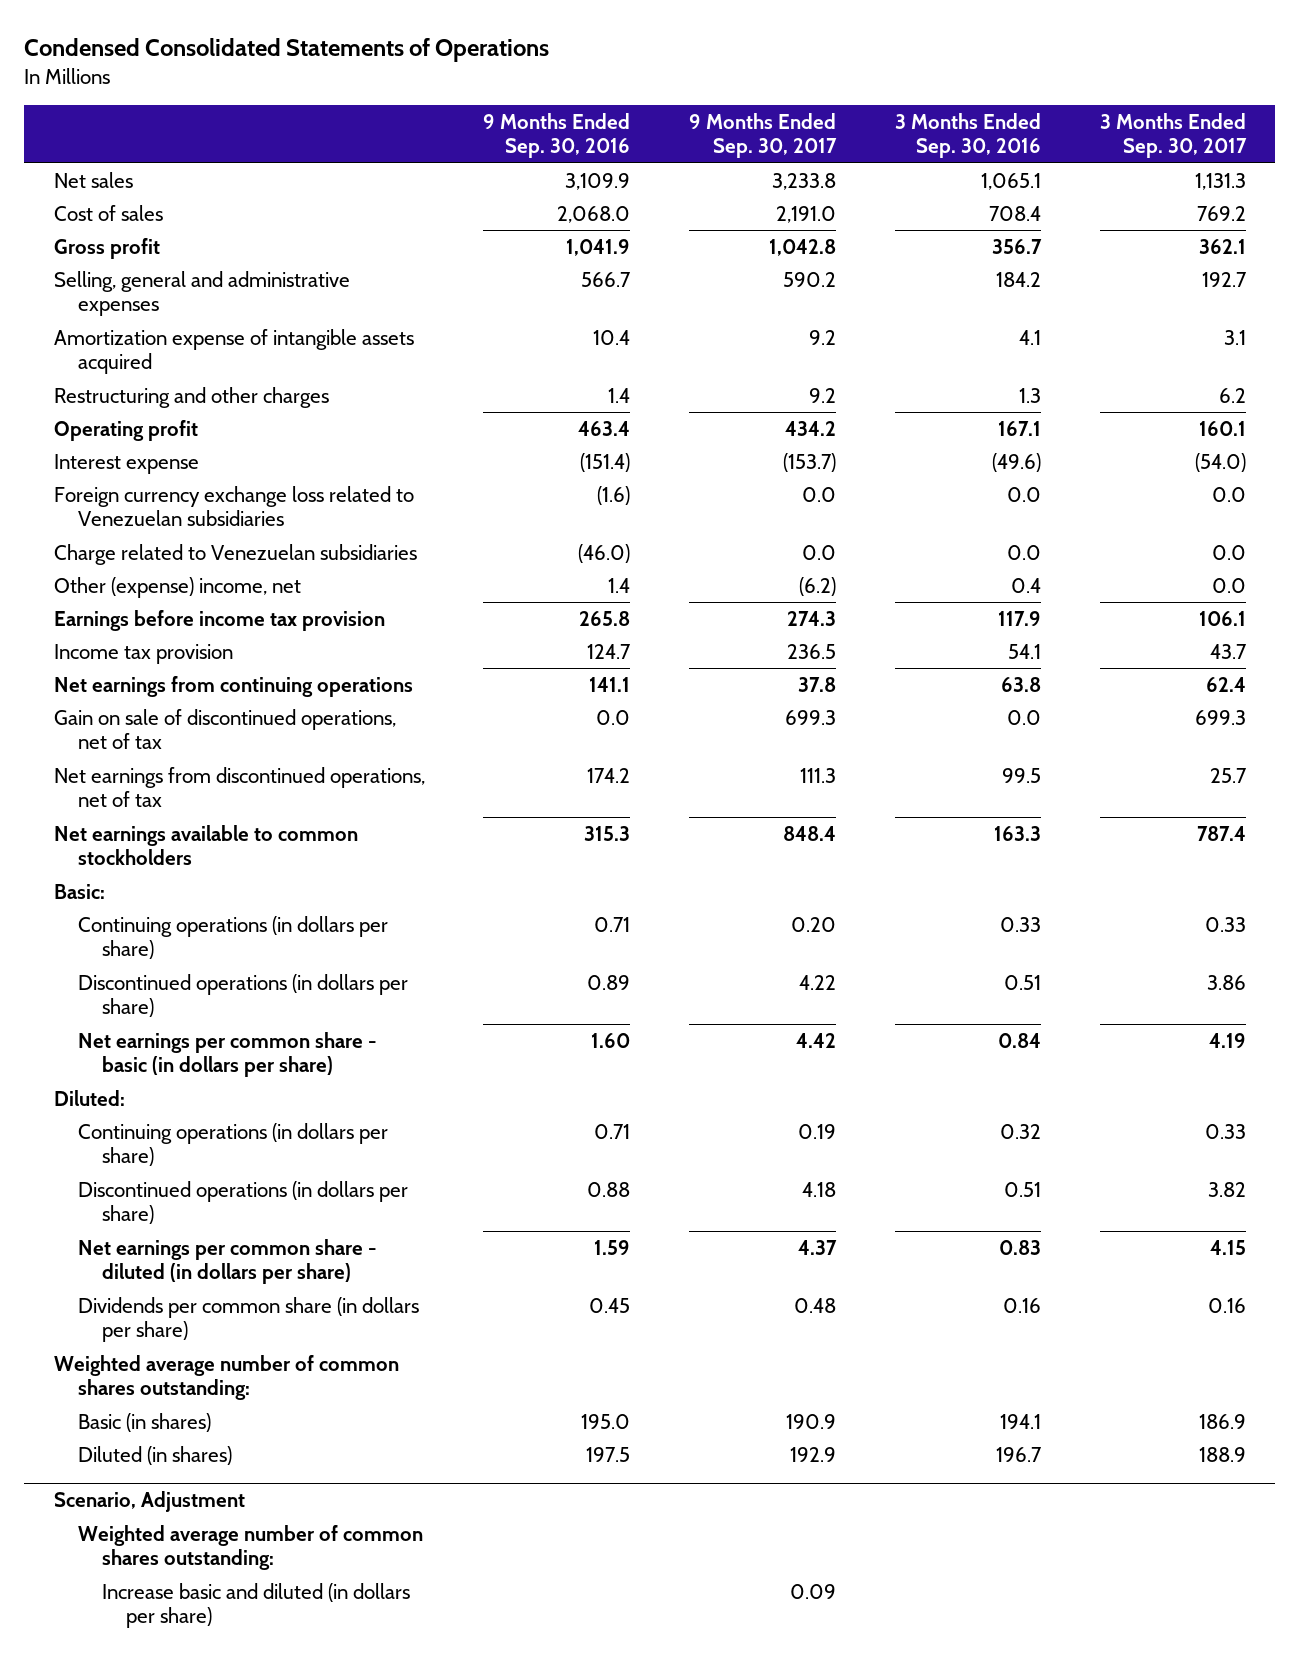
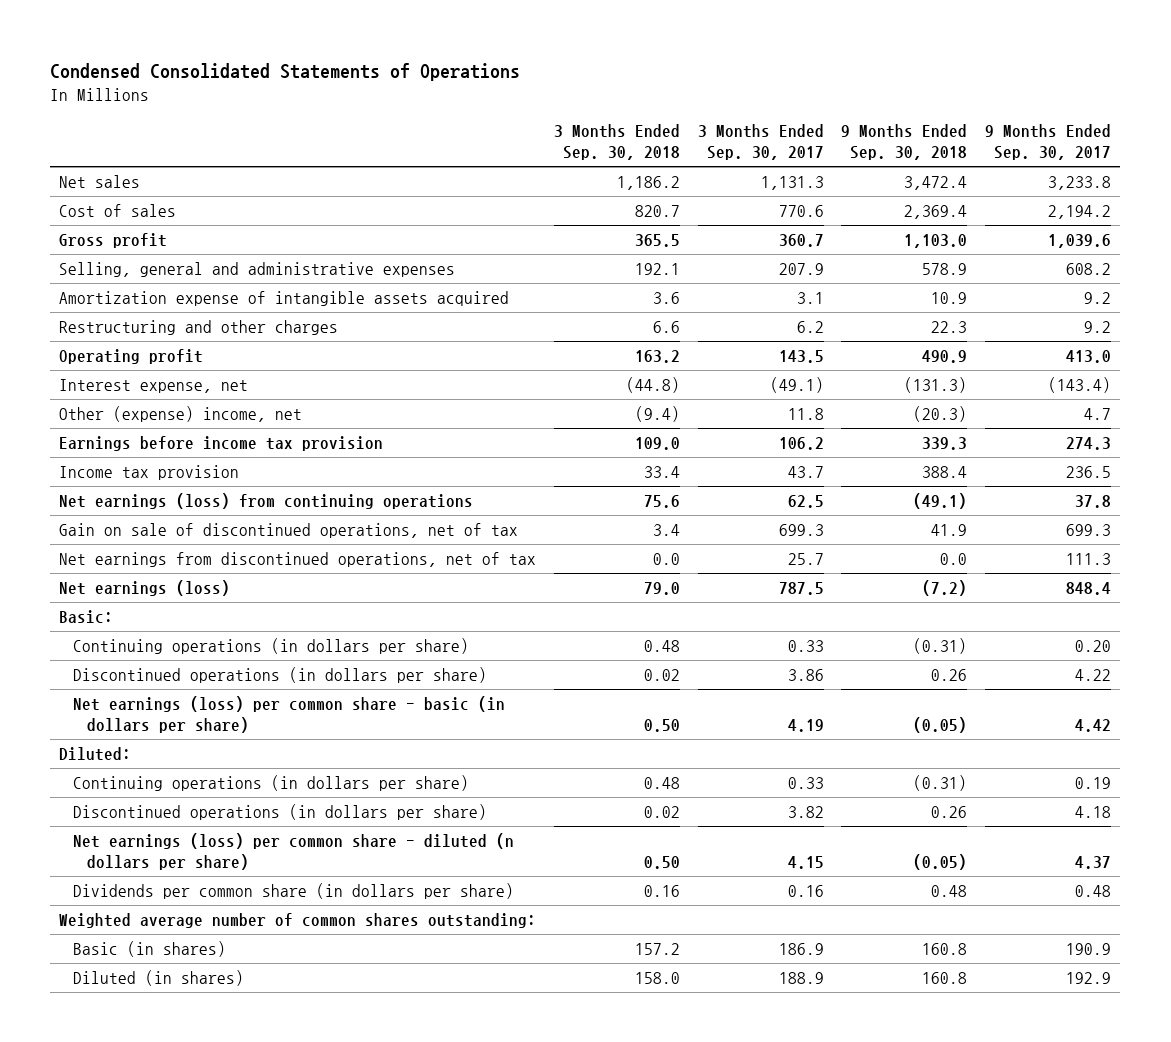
- | 9 Months Ended Sep. 30, 2016 | 9 Months Ended Sep. 30, 2017 | 3 Months Ended Sep. 30, 2016 | 3 Months Ended Sep. 30, 2017
+ | 3 Months Ended Sep. 30, 2018 | 3 Months Ended Sep. 30, 2017 | 9 Months Ended Sep. 30, 2018 | 9 Months Ended Sep. 30, 2017
- Cost of sales | 2,068.0 | 2,191.0 | 708.4 | 769.2
- Gross profit | 1,041.9 | 1,042.8 | 356.7 | 362.1
- Selling, general and administrative expenses | 566.7 | 590.2 | 184.2 | 192.7
+ Cost of sales | 820.7 | 770.6 | 2,369.4 | 2,194.2
+ Gross profit | 365.5 | 360.7 | 1,103.0 | 1,039.6
+ Selling, general and administrative expenses | 192.1 | 207.9 | 578.9 | 608.2
- Operating profit | 463.4 | 434.2 | 167.1 | 160.1
- Interest expense | (151.4) | (153.7) | (49.6) | (54.0)
- Foreign currency exchange loss related to Venezuelan subsidiaries | (1.6) | 0.0 | 0.0 | 0.0
- Charge related to Venezuelan subsidiaries | (46.0) | 0.0 | 0.0 | 0.0
- Other (expense) income, net | 1.4 | (6.2) | 0.4 | 0.0
- Earnings before income tax provision | 265.8 | 274.3 | 117.9 | 106.1
+ Operating profit | 163.2 | 143.5 | 490.9 | 413.0
+ Interest expense, net | (44.8) | (49.1) | (131.3) | (143.4)
+ Other (expense) income, net | (9.4) | 11.8 | (20.3) | 4.7
+ Earnings before income tax provision | 109.0 | 106.2 | 339.3 | 274.3
- Net earnings from continuing operations | 141.1 | 37.8 | 63.8 | 62.4
+ Net earnings (loss) from continuing operations | 75.6 | 62.5 | (49.1) | 37.8
- Net earnings available to common stockholders | 315.3 | 848.4 | 163.3 | 787.4
+ Net earnings (loss) | 79.0 | 787.5 | (7.2) | 848.4
- Net earnings per common share - basic (in dollars per share) | 1.60 | 4.42 | 0.84 | 4.19
+ Net earnings (loss) per common share - basic (in dollars per share) | 0.50 | 4.19 | (0.05) | 4.42
- Net earnings per common share - diluted (in dollars per share) | 1.59 | 4.37 | 0.83 | 4.15
+ Net earnings (loss) per common share - diluted (n dollars per share) | 0.50 | 4.15 | (0.05) | 4.37
- Scenario, Adjustment
- Weighted average number of common shares outstanding:
- Increase basic and diluted (in dollars per share) | | 0.09 | |

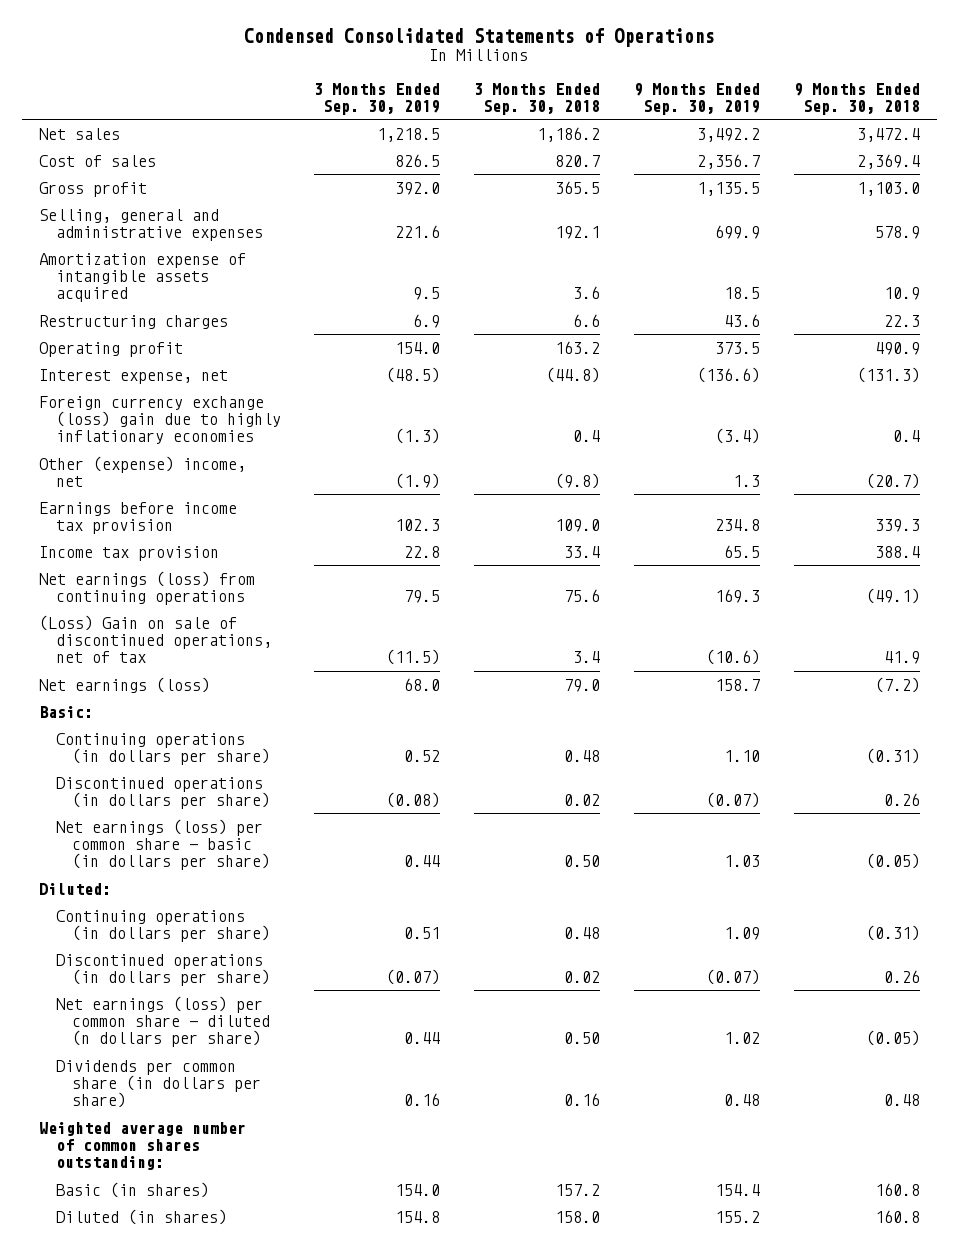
- | 3 Months Ended Sep. 30, 2018 | 3 Months Ended Sep. 30, 2017 | 9 Months Ended Sep. 30, 2018 | 9 Months Ended Sep. 30, 2017
+ | 3 Months Ended Sep. 30, 2019 | 3 Months Ended Sep. 30, 2018 | 9 Months Ended Sep. 30, 2019 | 9 Months Ended Sep. 30, 2018
- Restructuring and other charges | 6.6 | 6.2 | 22.3 | 9.2
+ Restructuring charges | 6.9 | 6.6 | 43.6 | 22.3
- Other (expense) income, net | (9.4) | 11.8 | (20.3) | 4.7
+ Foreign currency exchange (loss) gain due to highly inflationary economies | (1.3) | 0.4 | (3.4) | 0.4
+ Other (expense) income, net | (1.9) | (9.8) | 1.3 | (20.7)
- Gain on sale of discontinued operations, net of tax | 3.4 | 699.3 | 41.9 | 699.3
- Net earnings from discontinued operations, net of tax | 0.0 | 25.7 | 0.0 | 111.3
+ (Loss) Gain on sale of discontinued operations, net of tax | (11.5) | 3.4 | (10.6) | 41.9

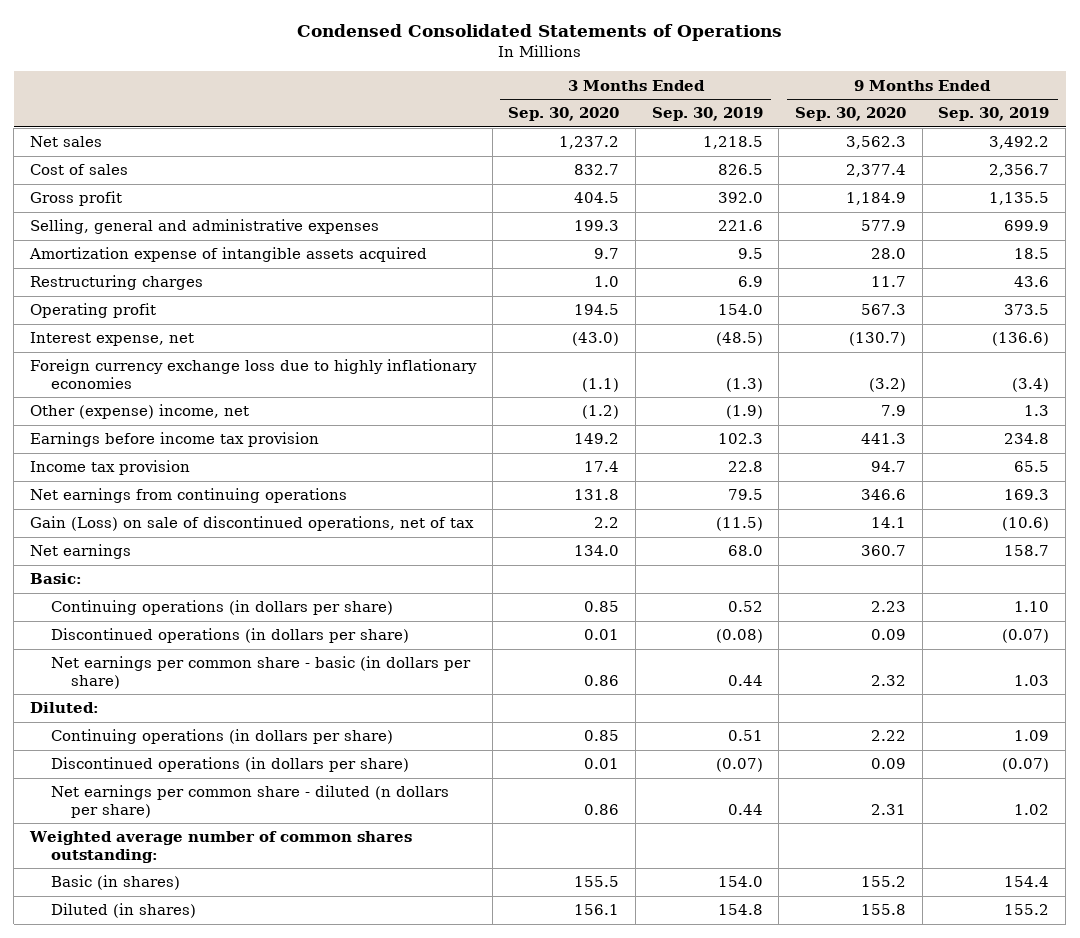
- | 3 Months Ended Sep. 30, 2019 | 3 Months Ended Sep. 30, 2018 | 9 Months Ended Sep. 30, 2019 | 9 Months Ended Sep. 30, 2018
+ | 3 Months Ended Sep. 30, 2020 | 3 Months Ended Sep. 30, 2019 | 9 Months Ended Sep. 30, 2020 | 9 Months Ended Sep. 30, 2019
- Foreign currency exchange (loss) gain due to highly inflationary economies | (1.3) | 0.4 | (3.4) | 0.4
+ Foreign currency exchange loss due to highly inflationary economies | (1.1) | (1.3) | (3.2) | (3.4)
- Net earnings (loss) from continuing operations | 79.5 | 75.6 | 169.3 | (49.1)
- (Loss) Gain on sale of discontinued operations, net of tax | (11.5) | 3.4 | (10.6) | 41.9
- Net earnings (loss) | 68.0 | 79.0 | 158.7 | (7.2)
+ Net earnings from continuing operations | 131.8 | 79.5 | 346.6 | 169.3
+ Gain (Loss) on sale of discontinued operations, net of tax | 2.2 | (11.5) | 14.1 | (10.6)
+ Net earnings | 134.0 | 68.0 | 360.7 | 158.7
- Net earnings (loss) per common share - basic (in dollars per share) | 0.44 | 0.50 | 1.03 | (0.05)
+ Net earnings per common share - basic (in dollars per share) | 0.86 | 0.44 | 2.32 | 1.03
- Net earnings (loss) per common share - diluted (n dollars per share) | 0.44 | 0.50 | 1.02 | (0.05)
- Dividends per common share (in dollars per share) | 0.16 | 0.16 | 0.48 | 0.48
+ Net earnings per common share - diluted (n dollars per share) | 0.86 | 0.44 | 2.31 | 1.02

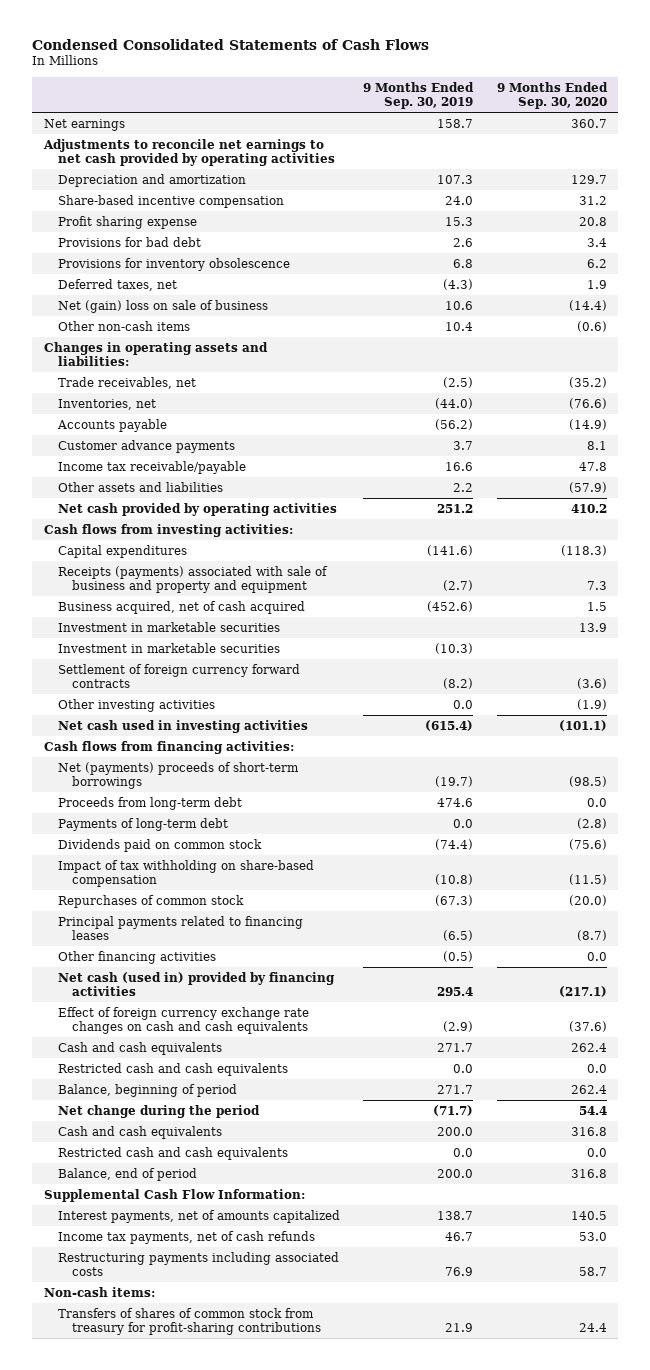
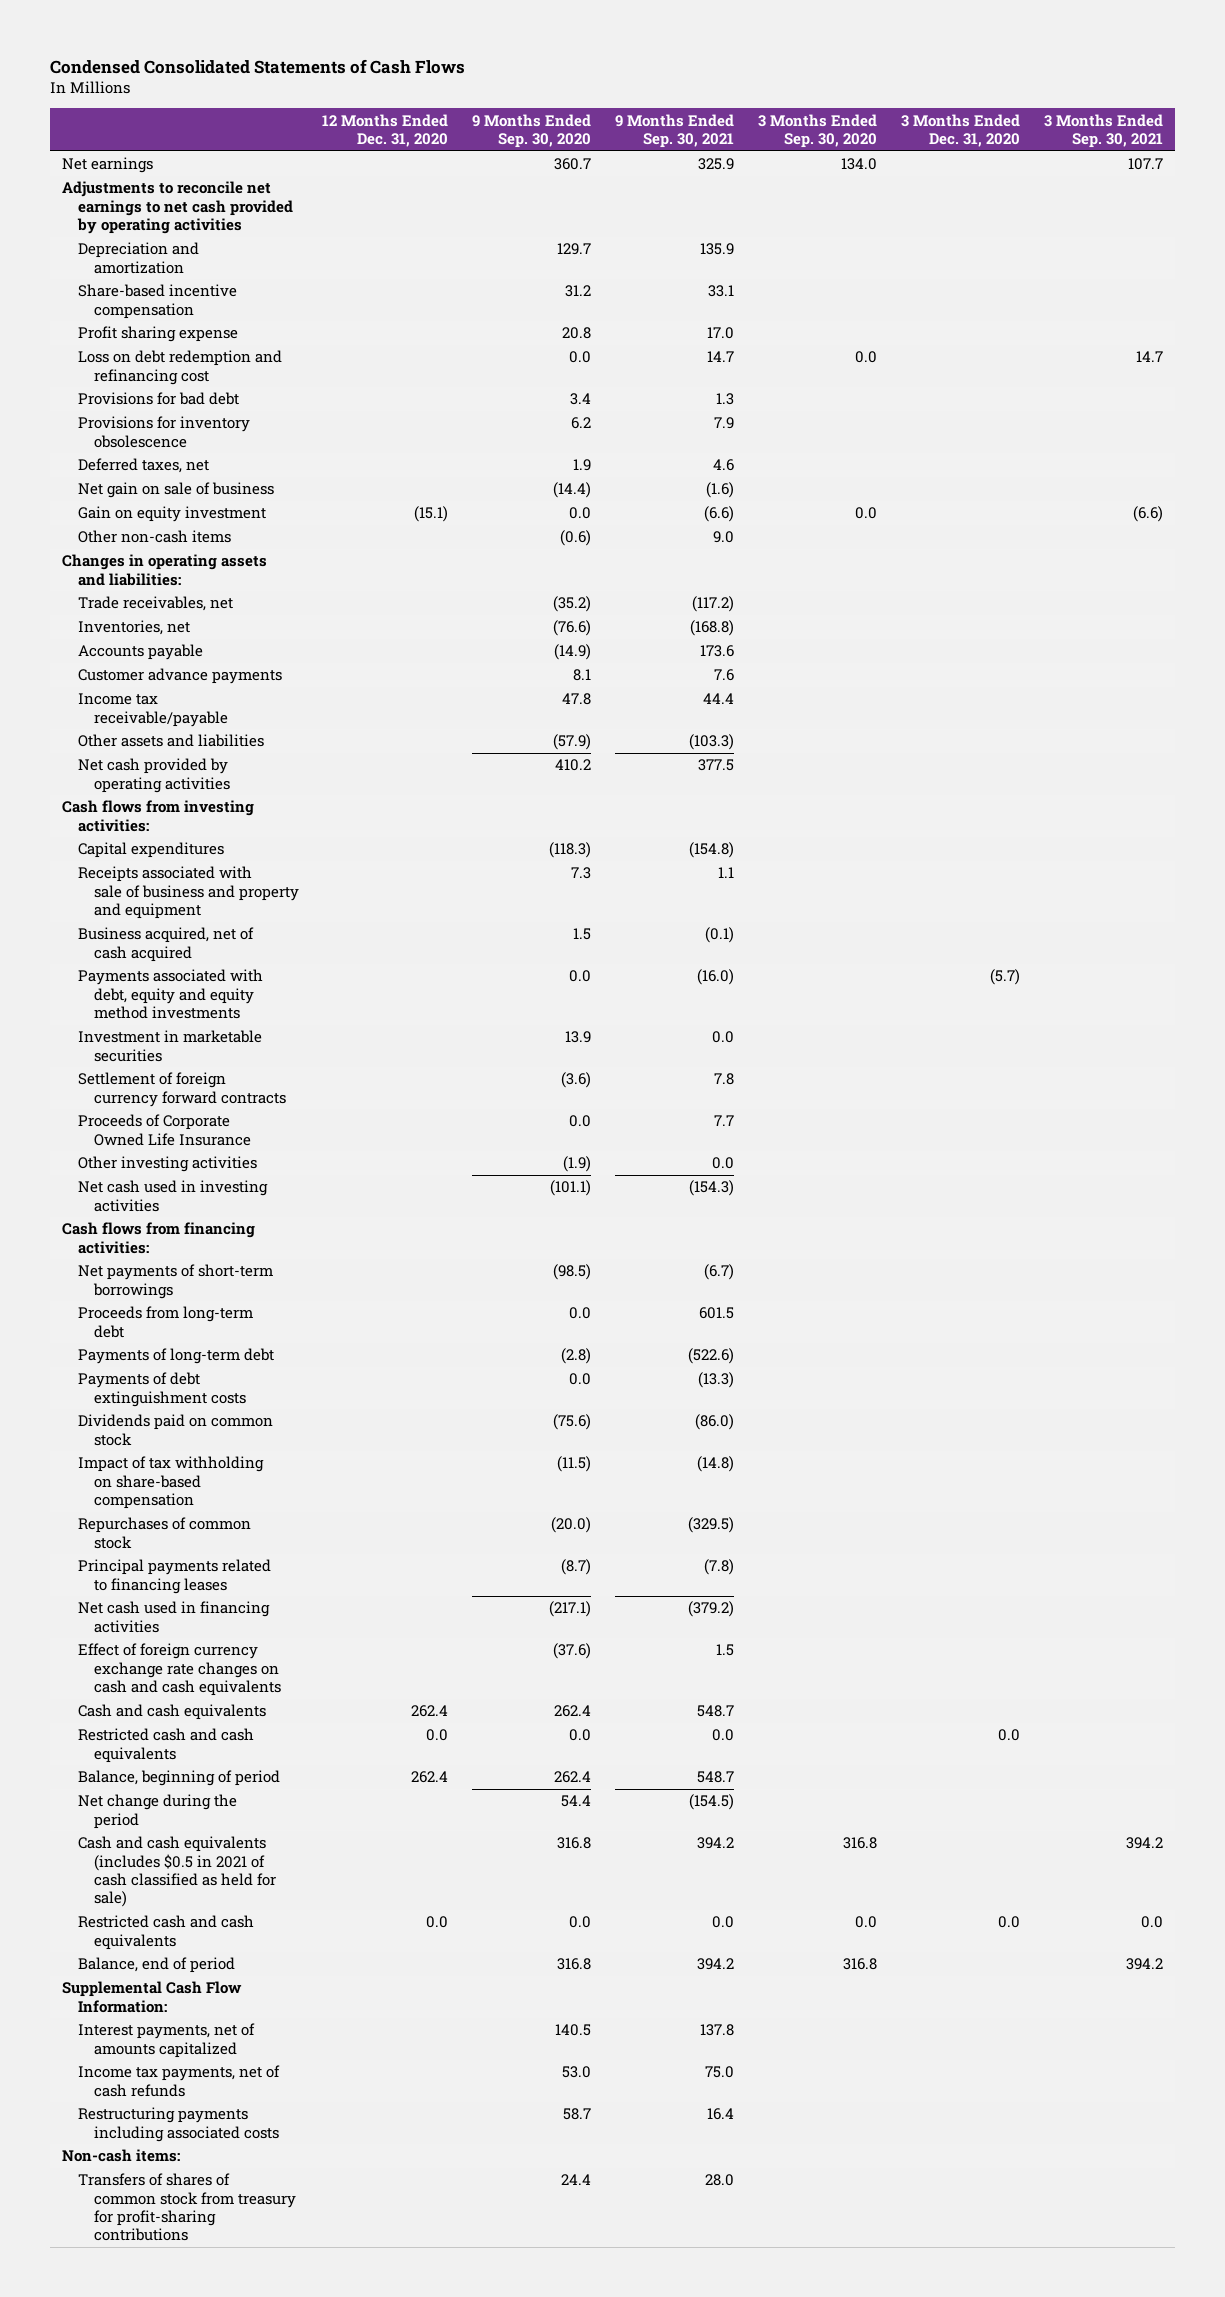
- | 9 Months Ended Sep. 30, 2019 | 9 Months Ended Sep. 30, 2020
+ | 12 Months Ended Dec. 31, 2020 | 9 Months Ended Sep. 30, 2020 | 9 Months Ended Sep. 30, 2021 | 3 Months Ended Sep. 30, 2020 | 3 Months Ended Dec. 31, 2020 | 3 Months Ended Sep. 30, 2021
+ Loss on debt redemption and refinancing cost | | 0.0 | 14.7 | 0.0 | | 14.7
- Net (gain) loss on sale of business | 10.6 | (14.4)
+ Net gain on sale of business | | (14.4) | (1.6) | | |
+ Gain on equity investment | (15.1) | 0.0 | (6.6) | 0.0 | | (6.6)
- Receipts (payments) associated with sale of business and property and equipment | (2.7) | 7.3
+ Receipts associated with sale of business and property and equipment | | 7.3 | 1.1 | | |
+ Payments associated with debt, equity and equity method investments | | 0.0 | (16.0) | | (5.7) |
- Investment in marketable securities | (10.3) |
+ Proceeds of Corporate Owned Life Insurance | | 0.0 | 7.7 | | |
- Net (payments) proceeds of short-term borrowings | (19.7) | (98.5)
+ Net payments of short-term borrowings | | (98.5) | (6.7) | | |
+ Payments of debt extinguishment costs | | 0.0 | (13.3) | | |
- Other financing activities | (0.5) | 0.0
- Net cash (used in) provided by financing activities | 295.4 | (217.1)
+ Net cash used in financing activities | | (217.1) | (379.2) | | |
- Cash and cash equivalents | 200.0 | 316.8
+ Cash and cash equivalents (includes $0.5 in 2021 of cash classified as held for sale) | | 316.8 | 394.2 | 316.8 | | 394.2

